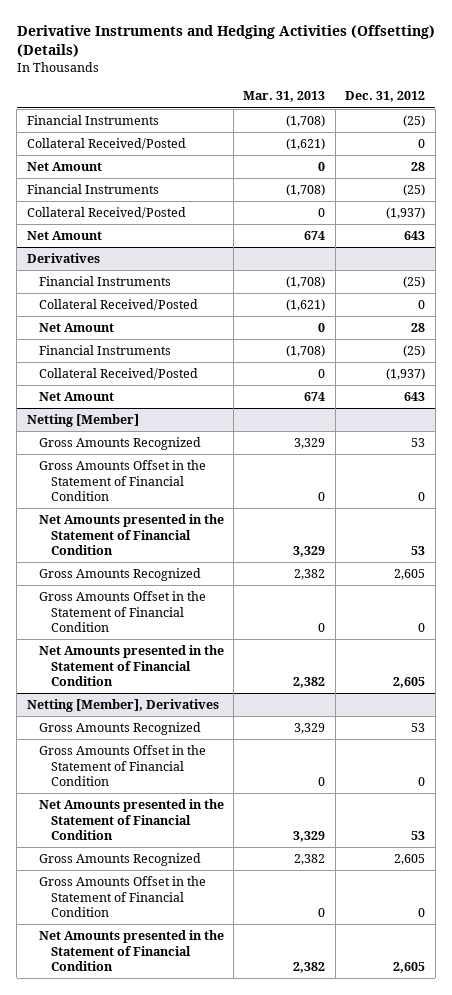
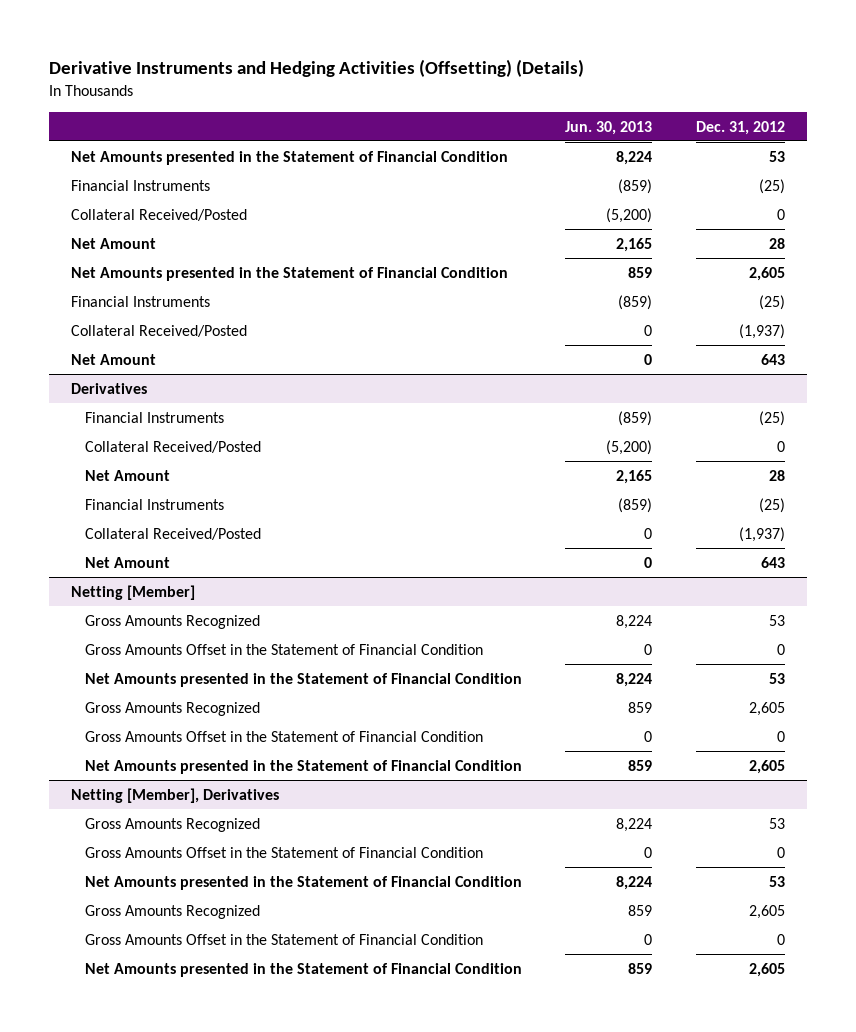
- | Mar. 31, 2013 | Dec. 31, 2012
+ | Jun. 30, 2013 | Dec. 31, 2012
+ Net Amounts presented in the Statement of Financial Condition | 8,224 | 53
+ Net Amounts presented in the Statement of Financial Condition | 859 | 2,605

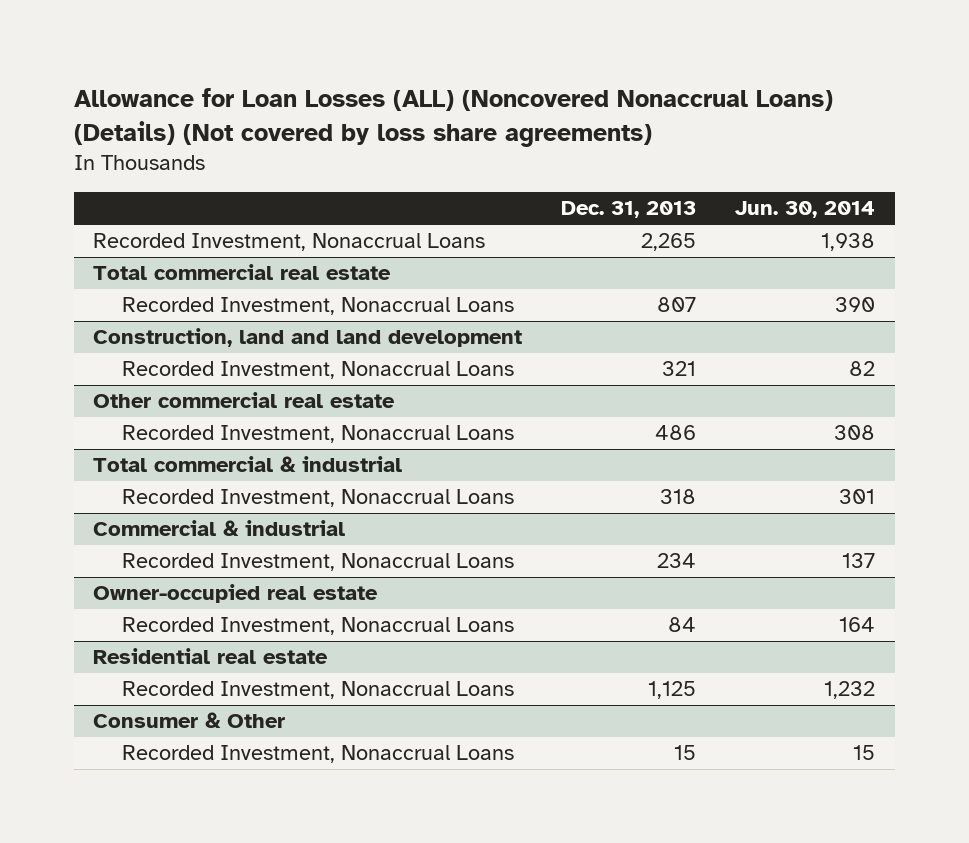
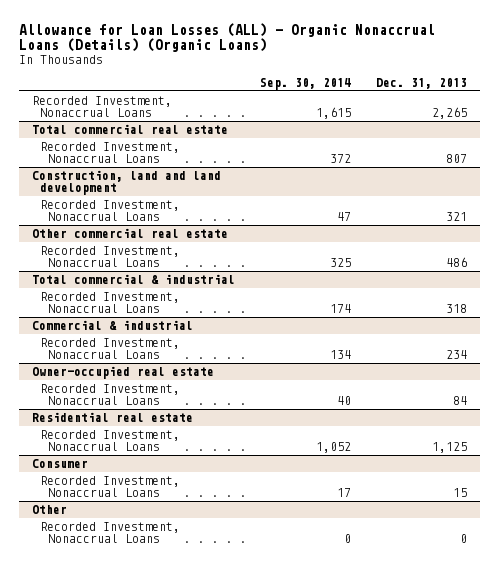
- Allowance for Loan Losses (ALL) (Noncovered Nonaccrual Loans) (Details) (Not covered by loss share agreements)
+ Allowance for Loan Losses (ALL) - Organic Nonaccrual Loans (Details) (Organic Loans)
- | Dec. 31, 2013 | Jun. 30, 2014
+ | Sep. 30, 2014 | Dec. 31, 2013
- Consumer & Other
+ Consumer
+ Other
+ Recorded Investment, Nonaccrual Loans | 0 | 0

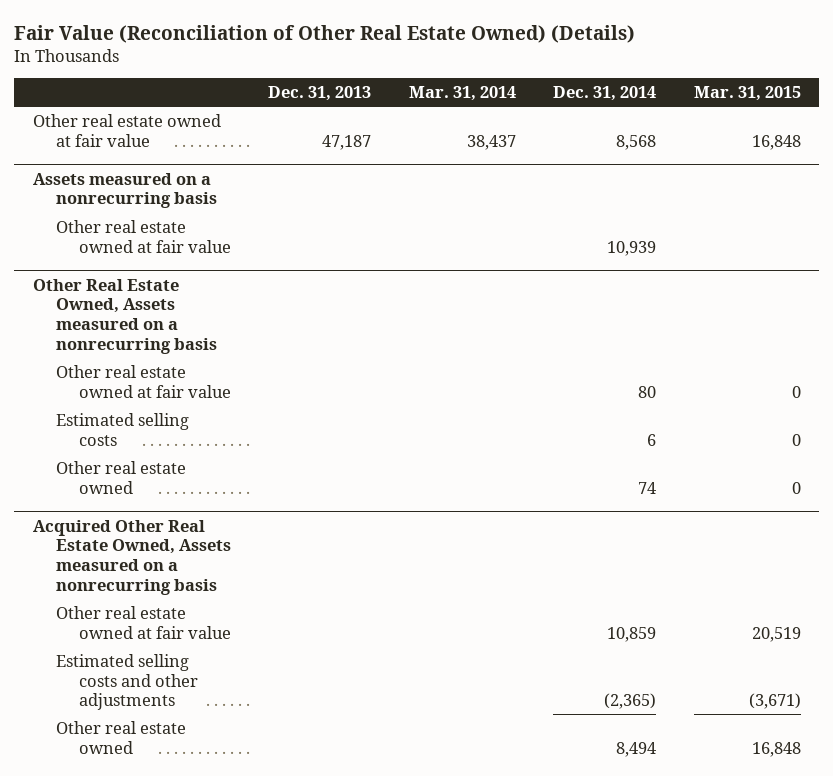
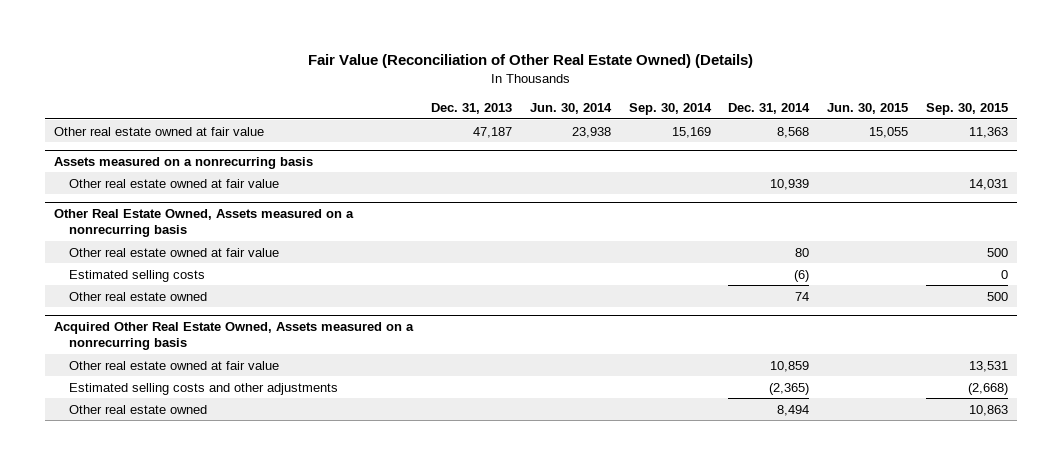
- | Dec. 31, 2013 | Mar. 31, 2014 | Dec. 31, 2014 | Mar. 31, 2015
+ | Dec. 31, 2013 | Jun. 30, 2014 | Sep. 30, 2014 | Dec. 31, 2014 | Jun. 30, 2015 | Sep. 30, 2015
@ Other Real Estate Owned, Assets measured on a nonrecurring basis
- Estimated selling costs | | | 6 | 0
+ Estimated selling costs | | | | (6) | | 0

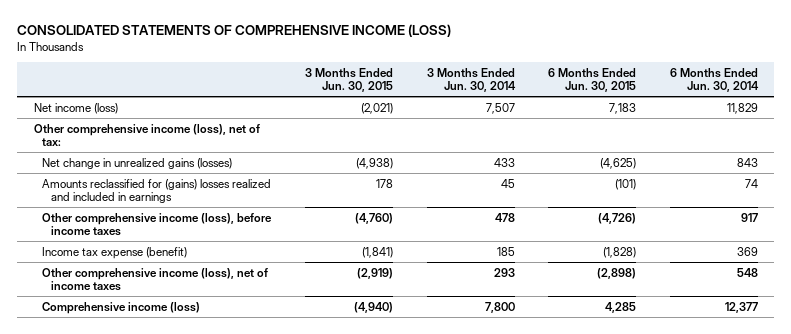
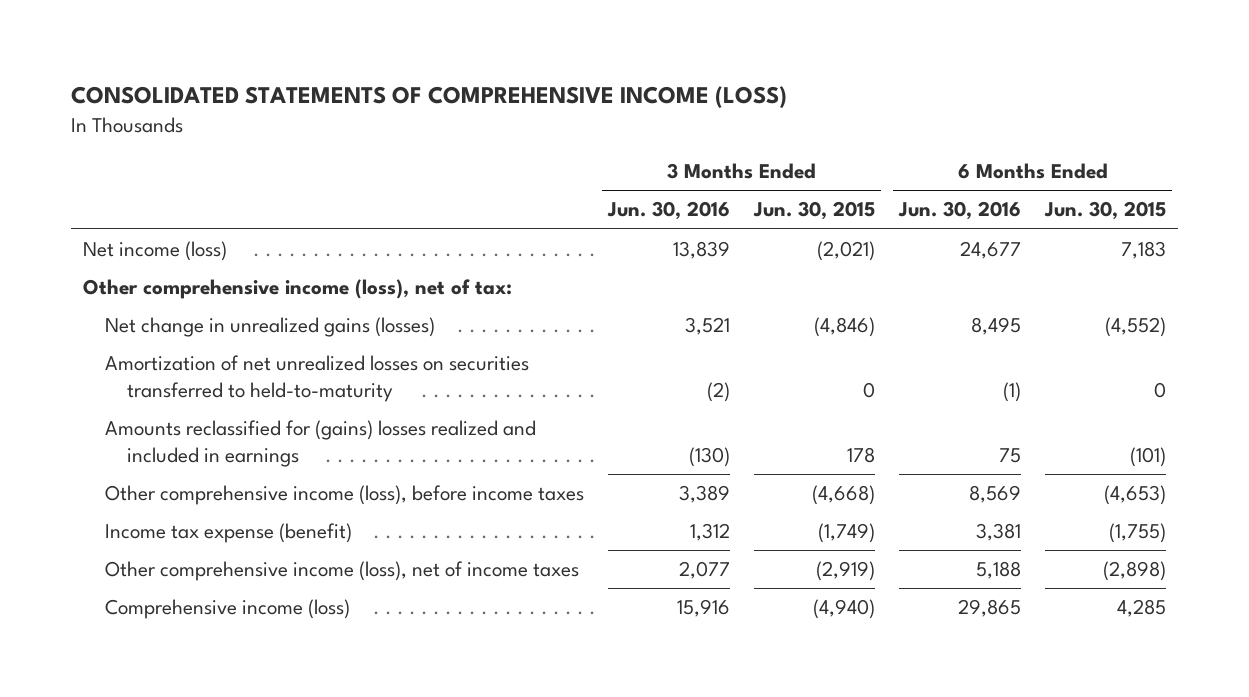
- | 3 Months Ended Jun. 30, 2015 | 3 Months Ended Jun. 30, 2014 | 6 Months Ended Jun. 30, 2015 | 6 Months Ended Jun. 30, 2014
+ | 3 Months Ended Jun. 30, 2016 | 3 Months Ended Jun. 30, 2015 | 6 Months Ended Jun. 30, 2016 | 6 Months Ended Jun. 30, 2015
- Net change in unrealized gains (losses) | (4,938) | 433 | (4,625) | 843
+ Net change in unrealized gains (losses) | 3,521 | (4,846) | 8,495 | (4,552)
+ Amortization of net unrealized losses on securities transferred to held-to-maturity | (2) | 0 | (1) | 0
- Other comprehensive income (loss), before income taxes | (4,760) | 478 | (4,726) | 917
- Income tax expense (benefit) | (1,841) | 185 | (1,828) | 369
+ Other comprehensive income (loss), before income taxes | 3,389 | (4,668) | 8,569 | (4,653)
+ Income tax expense (benefit) | 1,312 | (1,749) | 3,381 | (1,755)

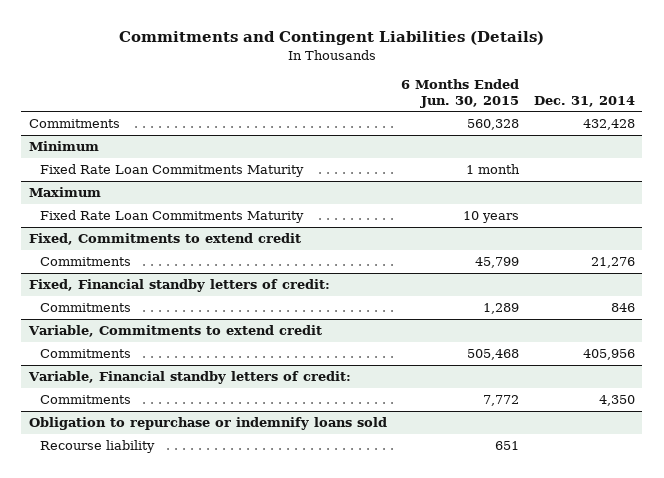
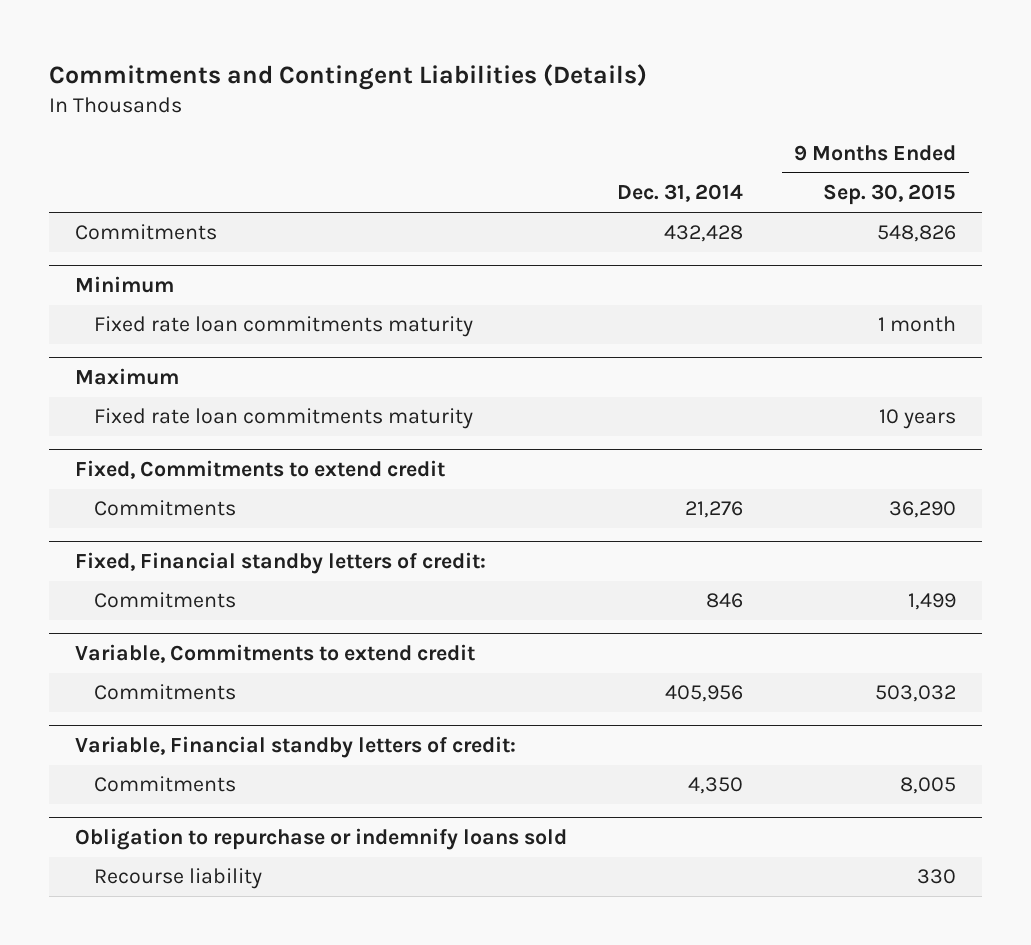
- | 6 Months Ended Jun. 30, 2015 | Dec. 31, 2014
+ | Dec. 31, 2014 | 9 Months Ended Sep. 30, 2015
@ Minimum
- Fixed Rate Loan Commitments Maturity | 1 month |
+ Fixed rate loan commitments maturity | | 1 month
@ Maximum
- Fixed Rate Loan Commitments Maturity | 10 years |
+ Fixed rate loan commitments maturity | | 10 years

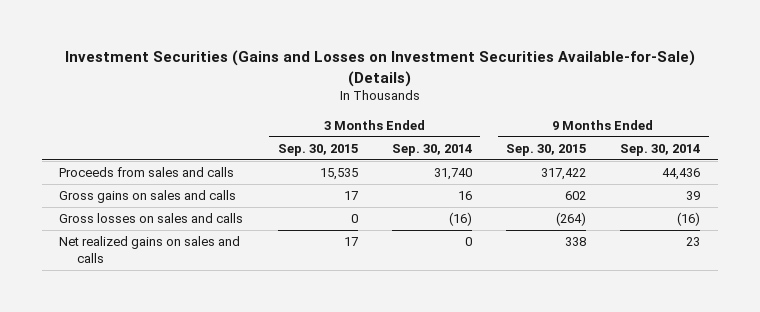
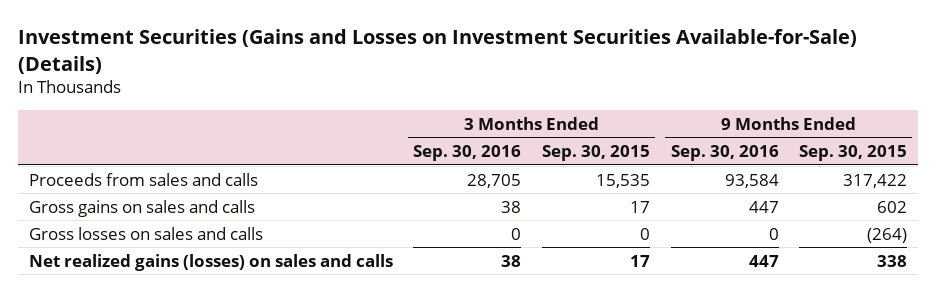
- | 3 Months Ended Sep. 30, 2015 | 3 Months Ended Sep. 30, 2014 | 9 Months Ended Sep. 30, 2015 | 9 Months Ended Sep. 30, 2014
+ | 3 Months Ended Sep. 30, 2016 | 3 Months Ended Sep. 30, 2015 | 9 Months Ended Sep. 30, 2016 | 9 Months Ended Sep. 30, 2015
- Net realized gains on sales and calls | 17 | 0 | 338 | 23
+ Net realized gains (losses) on sales and calls | 38 | 17 | 447 | 338

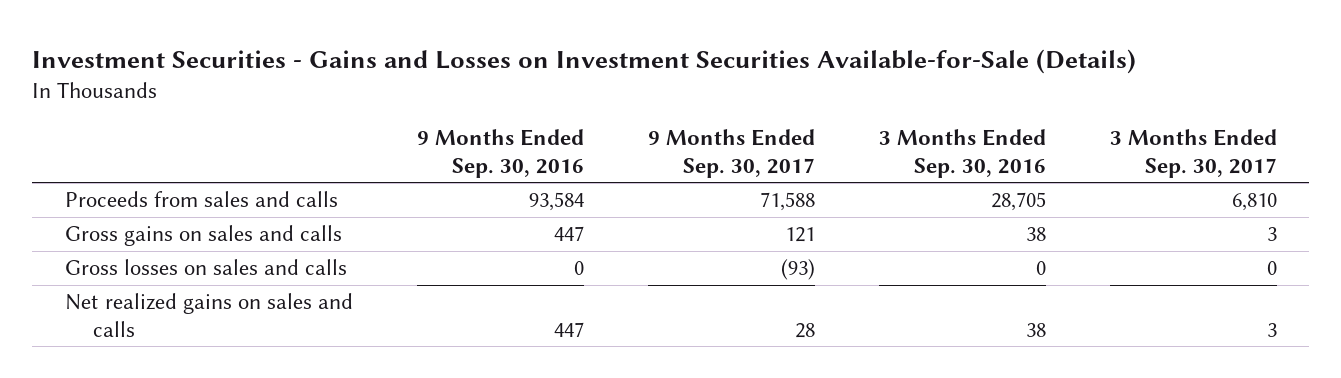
- Investment Securities (Gains and Losses on Investment Securities Available-for-Sale) (Details)
+ Investment Securities - Gains and Losses on Investment Securities Available-for-Sale (Details)
- | 3 Months Ended Sep. 30, 2016 | 3 Months Ended Sep. 30, 2015 | 9 Months Ended Sep. 30, 2016 | 9 Months Ended Sep. 30, 2015
+ | 9 Months Ended Sep. 30, 2016 | 9 Months Ended Sep. 30, 2017 | 3 Months Ended Sep. 30, 2016 | 3 Months Ended Sep. 30, 2017
- Net realized gains (losses) on sales and calls | 38 | 17 | 447 | 338
+ Net realized gains on sales and calls | 447 | 28 | 38 | 3

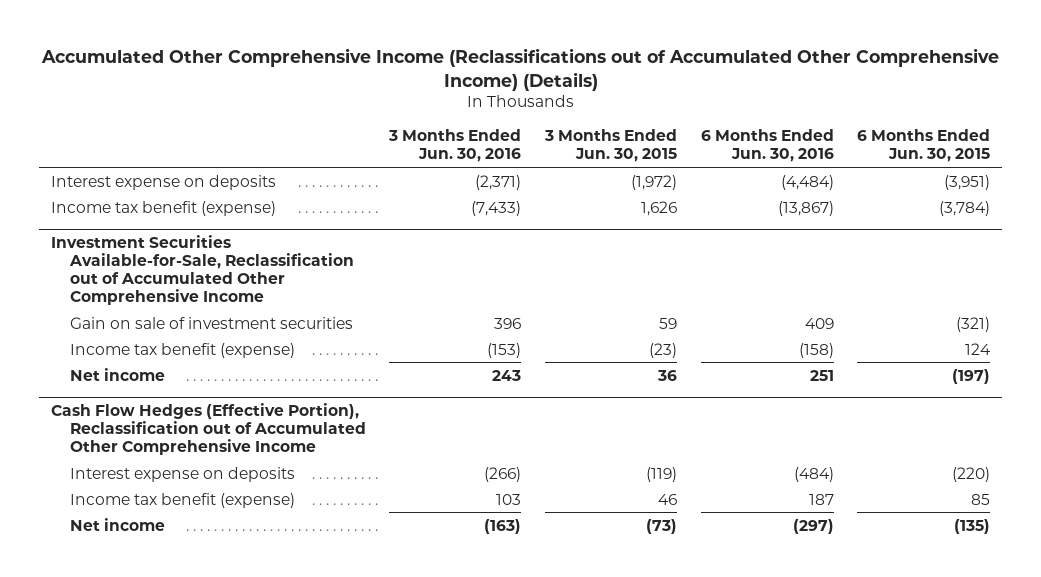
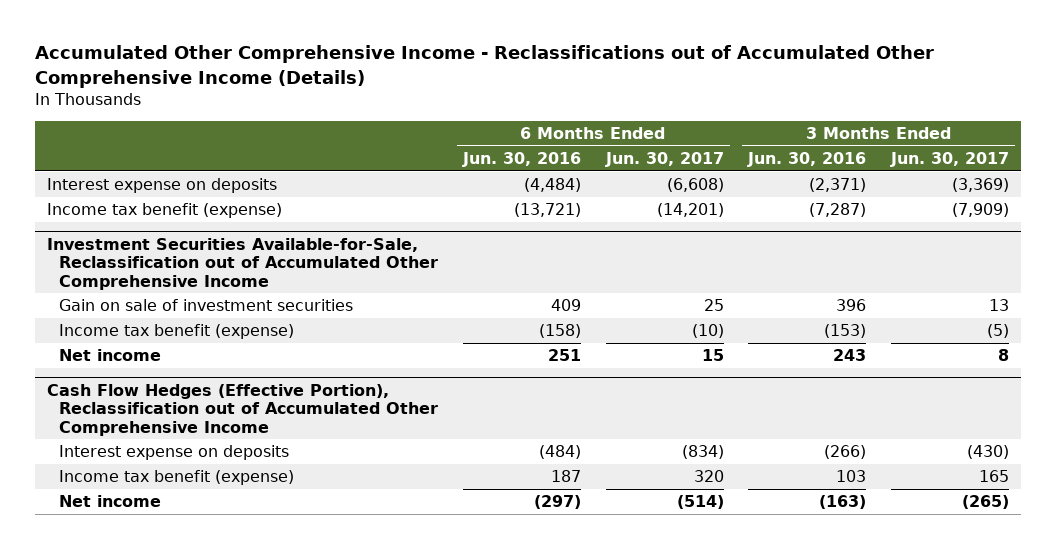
- Accumulated Other Comprehensive Income (Reclassifications out of Accumulated Other Comprehensive Income) (Details)
+ Accumulated Other Comprehensive Income - Reclassifications out of Accumulated Other Comprehensive Income (Details)
- | 3 Months Ended Jun. 30, 2016 | 3 Months Ended Jun. 30, 2015 | 6 Months Ended Jun. 30, 2016 | 6 Months Ended Jun. 30, 2015
+ | 6 Months Ended Jun. 30, 2016 | 6 Months Ended Jun. 30, 2017 | 3 Months Ended Jun. 30, 2016 | 3 Months Ended Jun. 30, 2017
- Income tax benefit (expense) | (7,433) | 1,626 | (13,867) | (3,784)
+ Income tax benefit (expense) | (13,721) | (14,201) | (7,287) | (7,909)

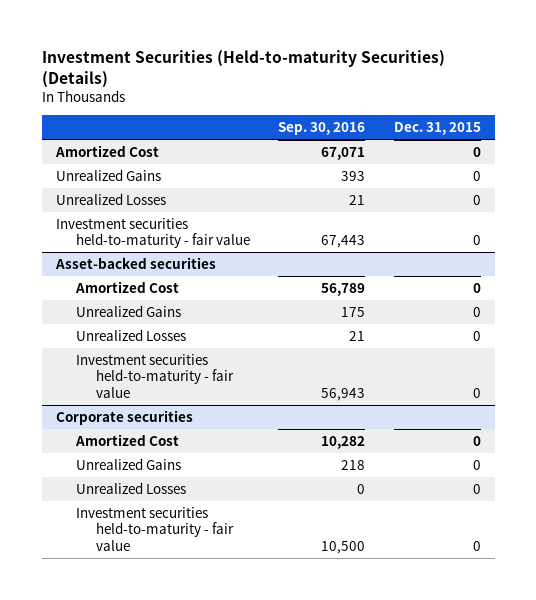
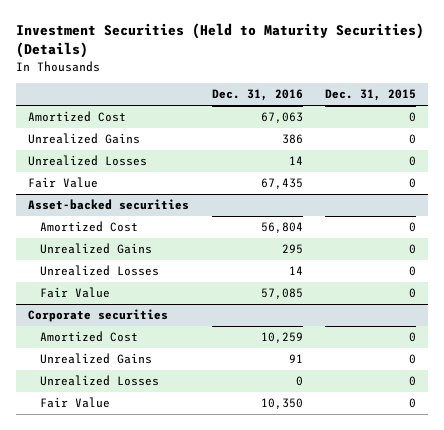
- Investment Securities (Held-to-maturity Securities) (Details)
+ Investment Securities (Held to Maturity Securities) (Details)
- | Sep. 30, 2016 | Dec. 31, 2015
+ | Dec. 31, 2016 | Dec. 31, 2015
- Investment securities held-to-maturity - fair value | 67,443 | 0
+ Fair Value | 67,435 | 0
@ Asset-backed securities
- Investment securities held-to-maturity - fair value | 56,943 | 0
+ Fair Value | 57,085 | 0
@ Corporate securities
- Investment securities held-to-maturity - fair value | 10,500 | 0
+ Fair Value | 10,350 | 0

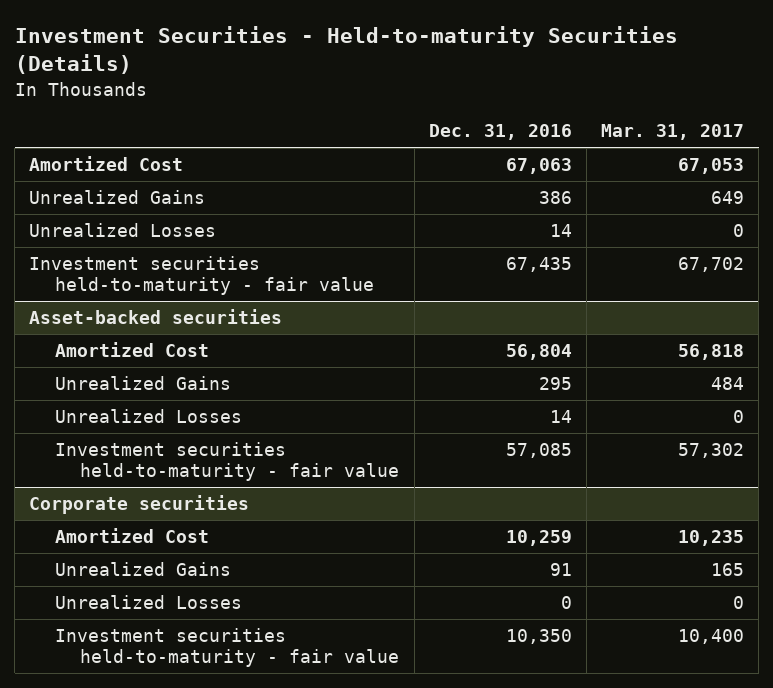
- Investment Securities (Held to Maturity Securities) (Details)
+ Investment Securities - Held-to-maturity Securities (Details)
- | Dec. 31, 2016 | Dec. 31, 2015
+ | Dec. 31, 2016 | Mar. 31, 2017
- Fair Value | 67,435 | 0
+ Investment securities held-to-maturity - fair value | 67,435 | 67,702
@ Asset-backed securities
- Fair Value | 57,085 | 0
+ Investment securities held-to-maturity - fair value | 57,085 | 57,302
@ Corporate securities
- Fair Value | 10,350 | 0
+ Investment securities held-to-maturity - fair value | 10,350 | 10,400

